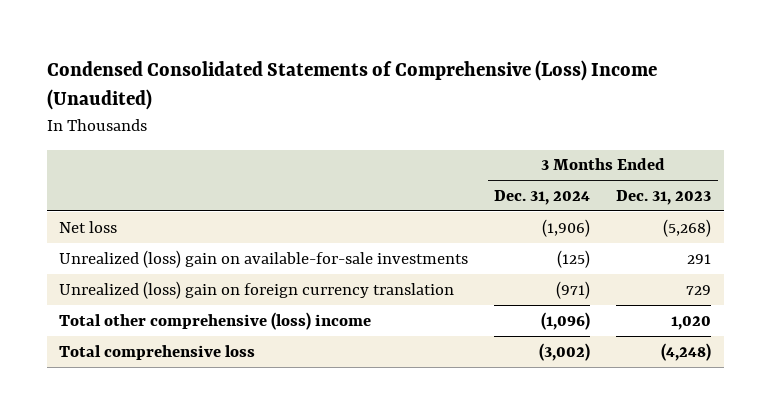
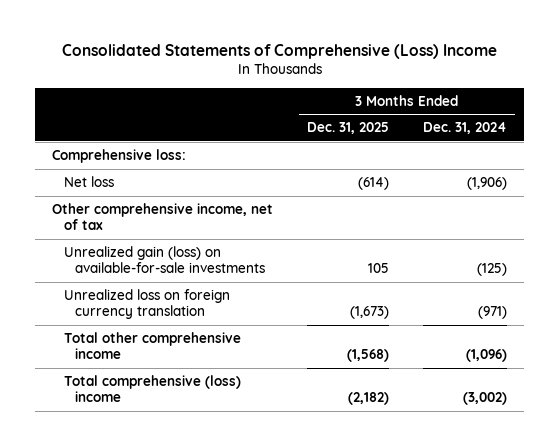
- Condensed Consolidated Statements of Comprehensive (Loss) Income (Unaudited)
+ Consolidated Statements of Comprehensive (Loss) Income
- | 3 Months Ended Dec. 31, 2024 | 3 Months Ended Dec. 31, 2023
+ | 3 Months Ended Dec. 31, 2025 | 3 Months Ended Dec. 31, 2024
+ Comprehensive loss:
- Unrealized (loss) gain on available-for-sale investments | (125) | 291
- Unrealized (loss) gain on foreign currency translation | (971) | 729
- Total other comprehensive (loss) income | (1,096) | 1,020
- Total comprehensive loss | (3,002) | (4,248)
+ Other comprehensive income, net of tax
+ Unrealized gain (loss) on available-for-sale investments | 105 | (125)
+ Unrealized loss on foreign currency translation | (1,673) | (971)
+ Total other comprehensive income | (1,568) | (1,096)
+ Total comprehensive (loss) income | (2,182) | (3,002)

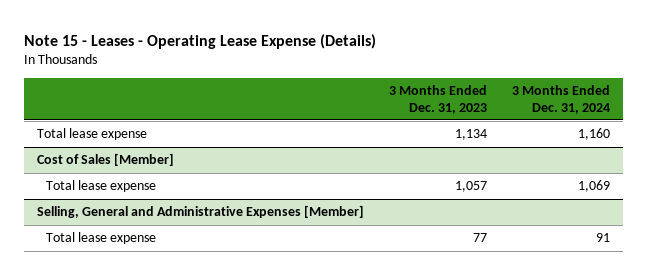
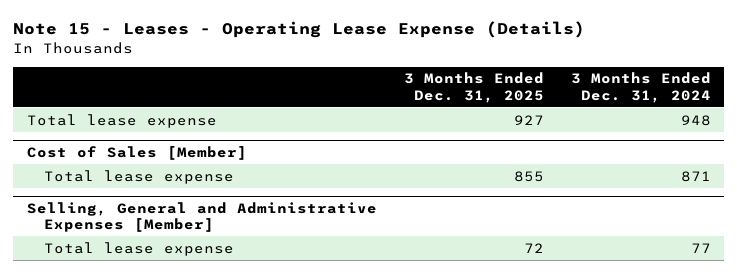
- | 3 Months Ended Dec. 31, 2023 | 3 Months Ended Dec. 31, 2024
+ | 3 Months Ended Dec. 31, 2025 | 3 Months Ended Dec. 31, 2024
- Total lease expense | 1,134 | 1,160
+ Total lease expense | 927 | 948
@ Cost of Sales [Member]
- Total lease expense | 1,057 | 1,069
+ Total lease expense | 855 | 871
@ Selling, General and Administrative Expenses [Member]
- Total lease expense | 77 | 91
+ Total lease expense | 72 | 77

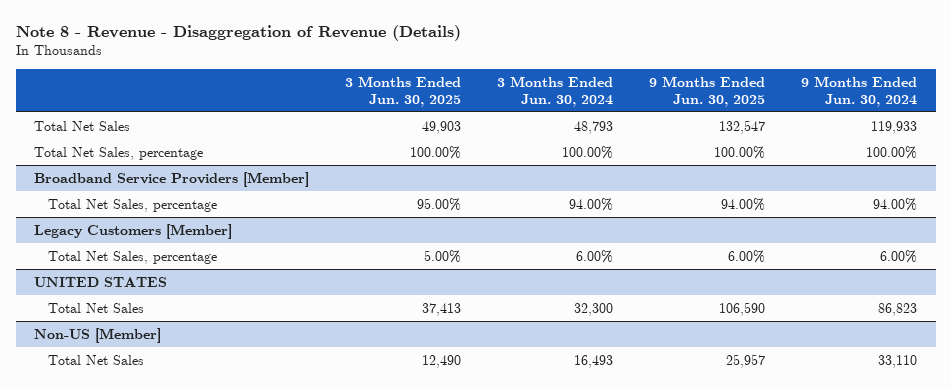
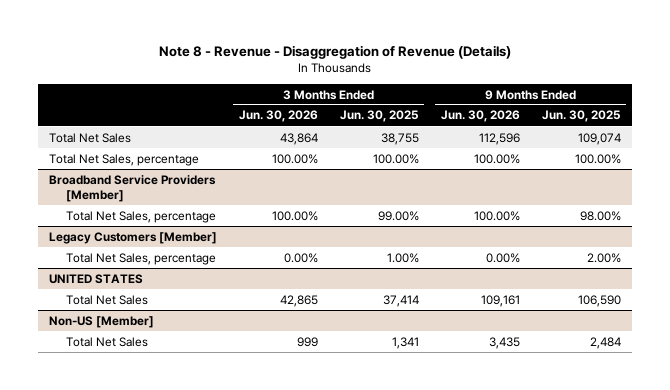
- | 3 Months Ended Jun. 30, 2025 | 3 Months Ended Jun. 30, 2024 | 9 Months Ended Jun. 30, 2025 | 9 Months Ended Jun. 30, 2024
+ | 3 Months Ended Jun. 30, 2026 | 3 Months Ended Jun. 30, 2025 | 9 Months Ended Jun. 30, 2026 | 9 Months Ended Jun. 30, 2025
- Total Net Sales | 49,903 | 48,793 | 132,547 | 119,933
+ Total Net Sales | 43,864 | 38,755 | 112,596 | 109,074
@ Broadband Service Providers [Member]
- Total Net Sales, percentage | 95.00% | 94.00% | 94.00% | 94.00%
+ Total Net Sales, percentage | 100.00% | 99.00% | 100.00% | 98.00%
@ Legacy Customers [Member]
- Total Net Sales, percentage | 5.00% | 6.00% | 6.00% | 6.00%
+ Total Net Sales, percentage | 0.00% | 1.00% | 0.00% | 2.00%
@ UNITED STATES
- Total Net Sales | 37,413 | 32,300 | 106,590 | 86,823
+ Total Net Sales | 42,865 | 37,414 | 109,161 | 106,590
@ Non-US [Member]
- Total Net Sales | 12,490 | 16,493 | 25,957 | 33,110
+ Total Net Sales | 999 | 1,341 | 3,435 | 2,484

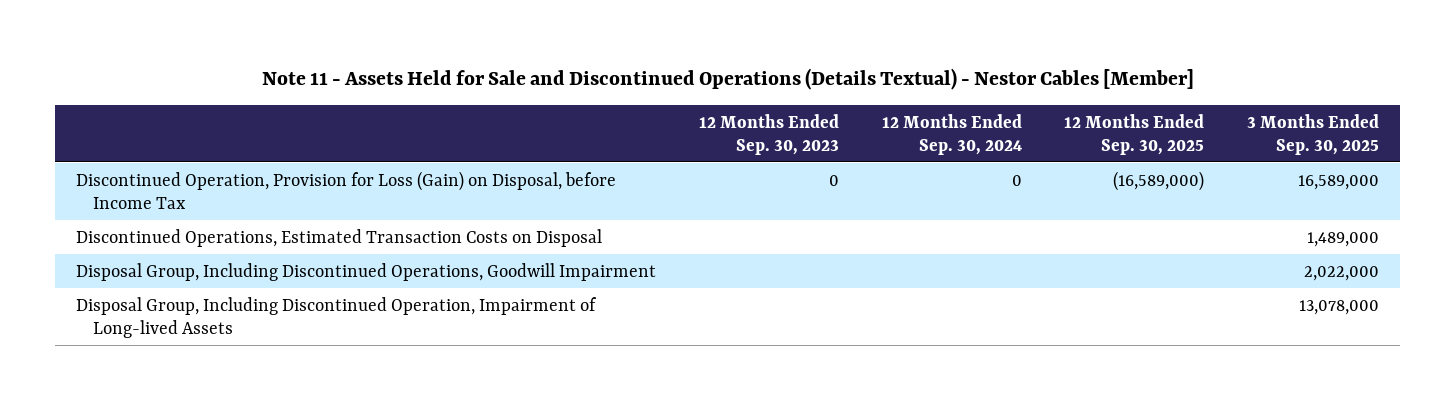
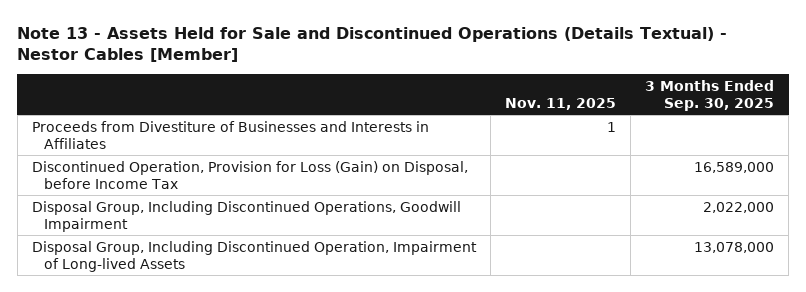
- Note 11 - Assets Held for Sale and Discontinued Operations (Details Textual) - Nestor Cables [Member]
+ Note 13 - Assets Held for Sale and Discontinued Operations (Details Textual) - Nestor Cables [Member]
- | 12 Months Ended Sep. 30, 2023 | 12 Months Ended Sep. 30, 2024 | 12 Months Ended Sep. 30, 2025 | 3 Months Ended Sep. 30, 2025
+ | Nov. 11, 2025 | 3 Months Ended Sep. 30, 2025
+ Proceeds from Divestiture of Businesses and Interests in Affiliates | 1 |
- Discontinued Operations, Estimated Transaction Costs on Disposal | | | | 1,489,000

